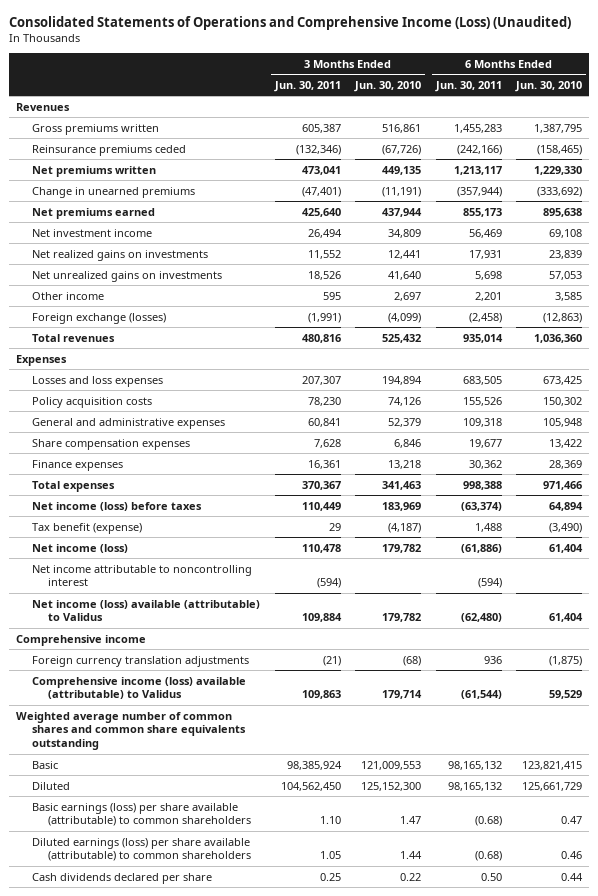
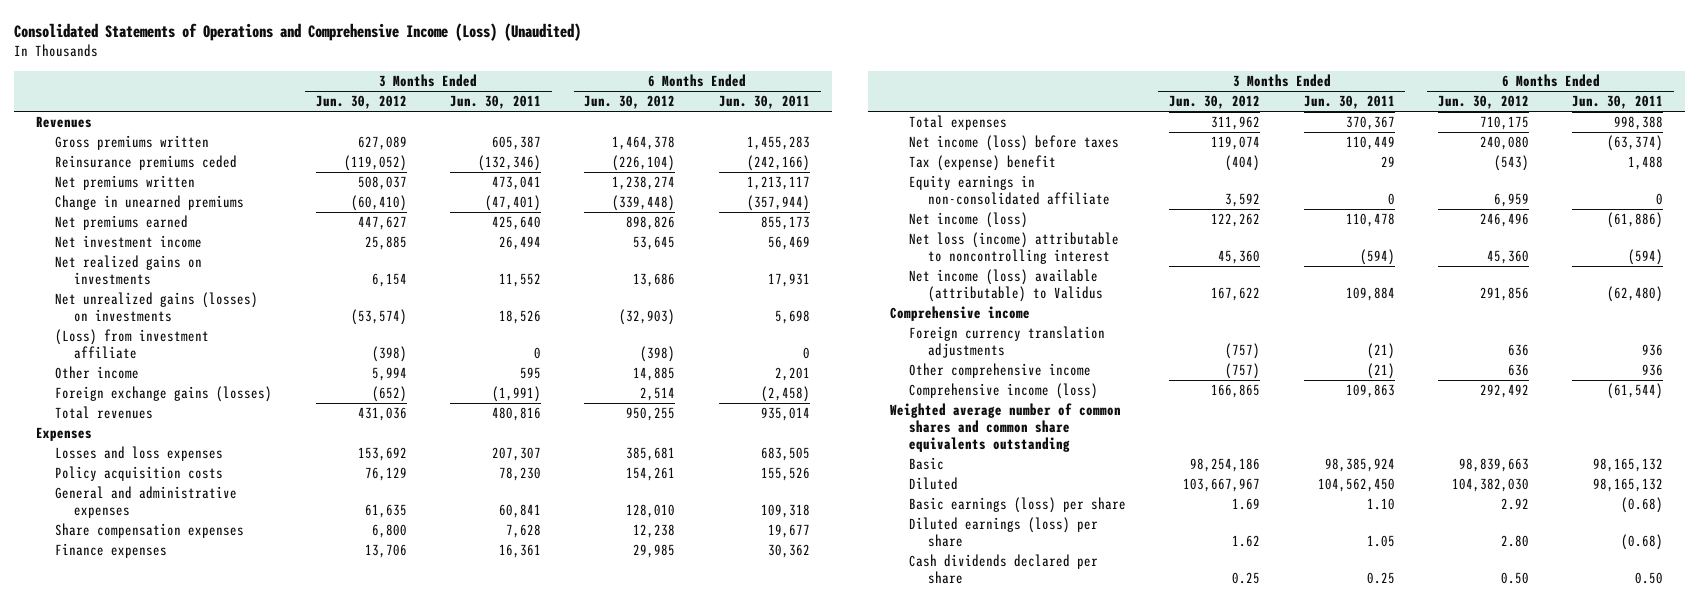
- | 3 Months Ended Jun. 30, 2011 | 3 Months Ended Jun. 30, 2010 | 6 Months Ended Jun. 30, 2011 | 6 Months Ended Jun. 30, 2010
+ | 3 Months Ended Jun. 30, 2012 | 3 Months Ended Jun. 30, 2011 | 6 Months Ended Jun. 30, 2012 | 6 Months Ended Jun. 30, 2011
- Net unrealized gains on investments | 18,526 | 41,640 | 5,698 | 57,053
+ Net unrealized gains (losses) on investments | (53,574) | 18,526 | (32,903) | 5,698
+ (Loss) from investment affiliate | (398) | 0 | (398) | 0
- Foreign exchange (losses) | (1,991) | (4,099) | (2,458) | (12,863)
+ Foreign exchange gains (losses) | (652) | (1,991) | 2,514 | (2,458)
- Tax benefit (expense) | 29 | (4,187) | 1,488 | (3,490)
+ Tax (expense) benefit | (404) | 29 | (543) | 1,488
+ Equity earnings in non-consolidated affiliate | 3,592 | 0 | 6,959 | 0
- Net income attributable to noncontrolling interest | (594) | | (594) |
+ Net loss (income) attributable to noncontrolling interest | 45,360 | (594) | 45,360 | (594)
- Comprehensive income (loss) available (attributable) to Validus | 109,863 | 179,714 | (61,544) | 59,529
+ Other comprehensive income | (757) | (21) | 636 | 936
+ Comprehensive income (loss) | 166,865 | 109,863 | 292,492 | (61,544)
- Basic earnings (loss) per share available (attributable) to common shareholders | 1.10 | 1.47 | (0.68) | 0.47
- Diluted earnings (loss) per share available (attributable) to common shareholders | 1.05 | 1.44 | (0.68) | 0.46
+ Basic earnings (loss) per share | 1.69 | 1.10 | 2.92 | (0.68)
+ Diluted earnings (loss) per share | 1.62 | 1.05 | 2.80 | (0.68)

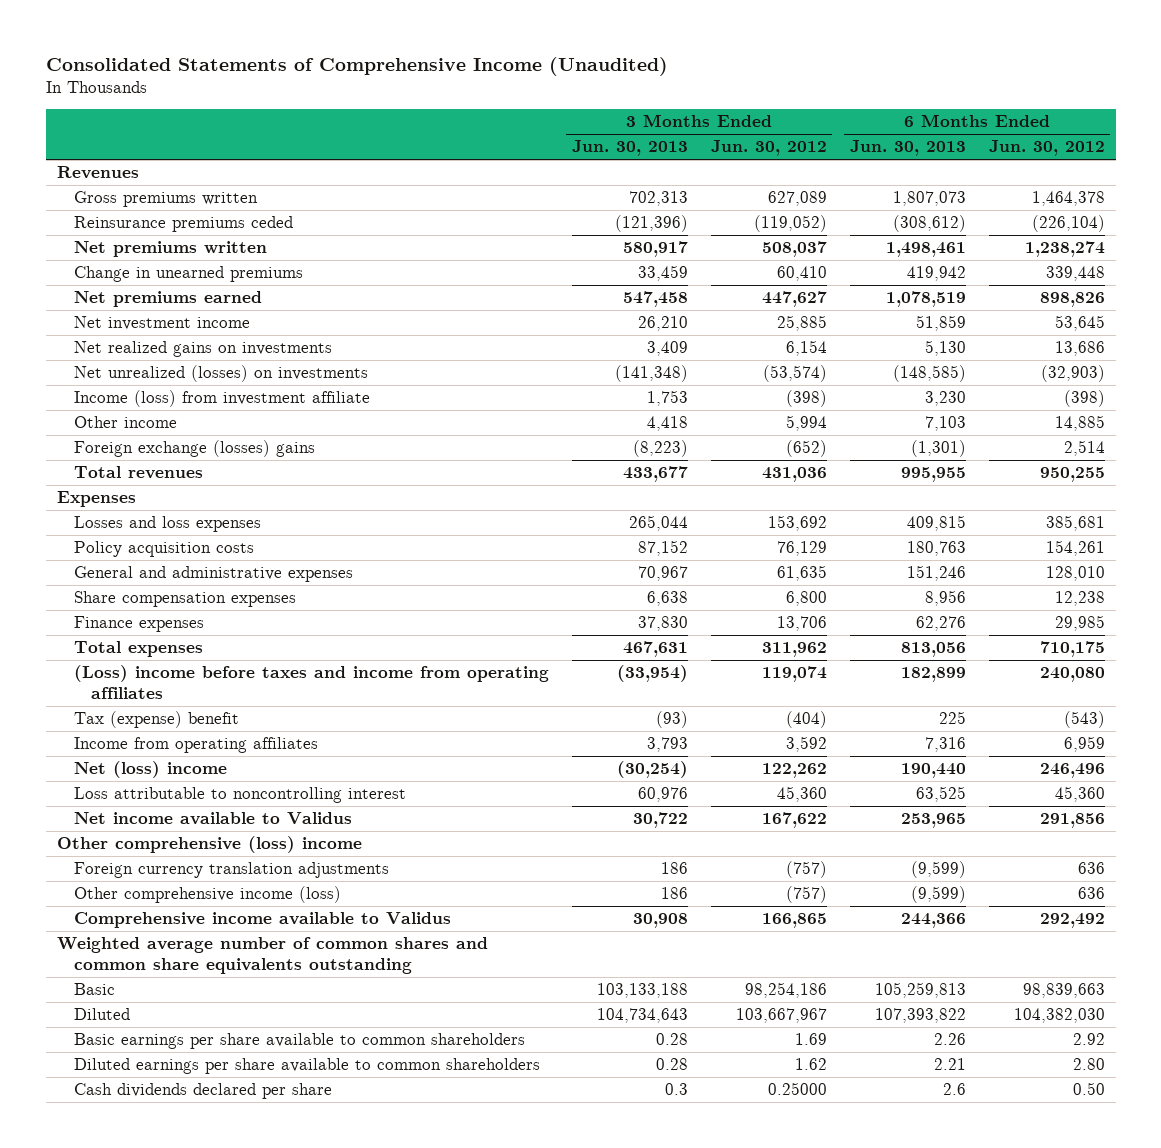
- Consolidated Statements of Operations and Comprehensive Income (Loss) (Unaudited)
+ Consolidated Statements of Comprehensive Income (Unaudited)
- | 3 Months Ended Jun. 30, 2012 | 3 Months Ended Jun. 30, 2011 | 6 Months Ended Jun. 30, 2012 | 6 Months Ended Jun. 30, 2011
+ | 3 Months Ended Jun. 30, 2013 | 3 Months Ended Jun. 30, 2012 | 6 Months Ended Jun. 30, 2013 | 6 Months Ended Jun. 30, 2012
- Change in unearned premiums | (60,410) | (47,401) | (339,448) | (357,944)
+ Change in unearned premiums | 33,459 | 60,410 | 419,942 | 339,448
- Net unrealized gains (losses) on investments | (53,574) | 18,526 | (32,903) | 5,698
- (Loss) from investment affiliate | (398) | 0 | (398) | 0
+ Net unrealized (losses) on investments | (141,348) | (53,574) | (148,585) | (32,903)
+ Income (loss) from investment affiliate | 1,753 | (398) | 3,230 | (398)
- Foreign exchange gains (losses) | (652) | (1,991) | 2,514 | (2,458)
+ Foreign exchange (losses) gains | (8,223) | (652) | (1,301) | 2,514
- Net income (loss) before taxes | 119,074 | 110,449 | 240,080 | (63,374)
+ (Loss) income before taxes and income from operating affiliates | (33,954) | 119,074 | 182,899 | 240,080
- Equity earnings in non-consolidated affiliate | 3,592 | 0 | 6,959 | 0
- Net income (loss) | 122,262 | 110,478 | 246,496 | (61,886)
- Net loss (income) attributable to noncontrolling interest | 45,360 | (594) | 45,360 | (594)
- Net income (loss) available (attributable) to Validus | 167,622 | 109,884 | 291,856 | (62,480)
- Comprehensive income
+ Income from operating affiliates | 3,793 | 3,592 | 7,316 | 6,959
+ Net (loss) income | (30,254) | 122,262 | 190,440 | 246,496
+ Loss attributable to noncontrolling interest | 60,976 | 45,360 | 63,525 | 45,360
+ Net income available to Validus | 30,722 | 167,622 | 253,965 | 291,856
+ Other comprehensive (loss) income
- Other comprehensive income | (757) | (21) | 636 | 936
- Comprehensive income (loss) | 166,865 | 109,863 | 292,492 | (61,544)
+ Other comprehensive income (loss) | 186 | (757) | (9,599) | 636
+ Comprehensive income available to Validus | 30,908 | 166,865 | 244,366 | 292,492
- Basic earnings (loss) per share | 1.69 | 1.10 | 2.92 | (0.68)
- Diluted earnings (loss) per share | 1.62 | 1.05 | 2.80 | (0.68)
- Cash dividends declared per share | 0.25 | 0.25 | 0.50 | 0.50
+ Basic earnings per share available to common shareholders | 0.28 | 1.69 | 2.26 | 2.92
+ Diluted earnings per share available to common shareholders | 0.28 | 1.62 | 2.21 | 2.80
+ Cash dividends declared per share | 0.3 | 0.25000 | 2.6 | 0.50

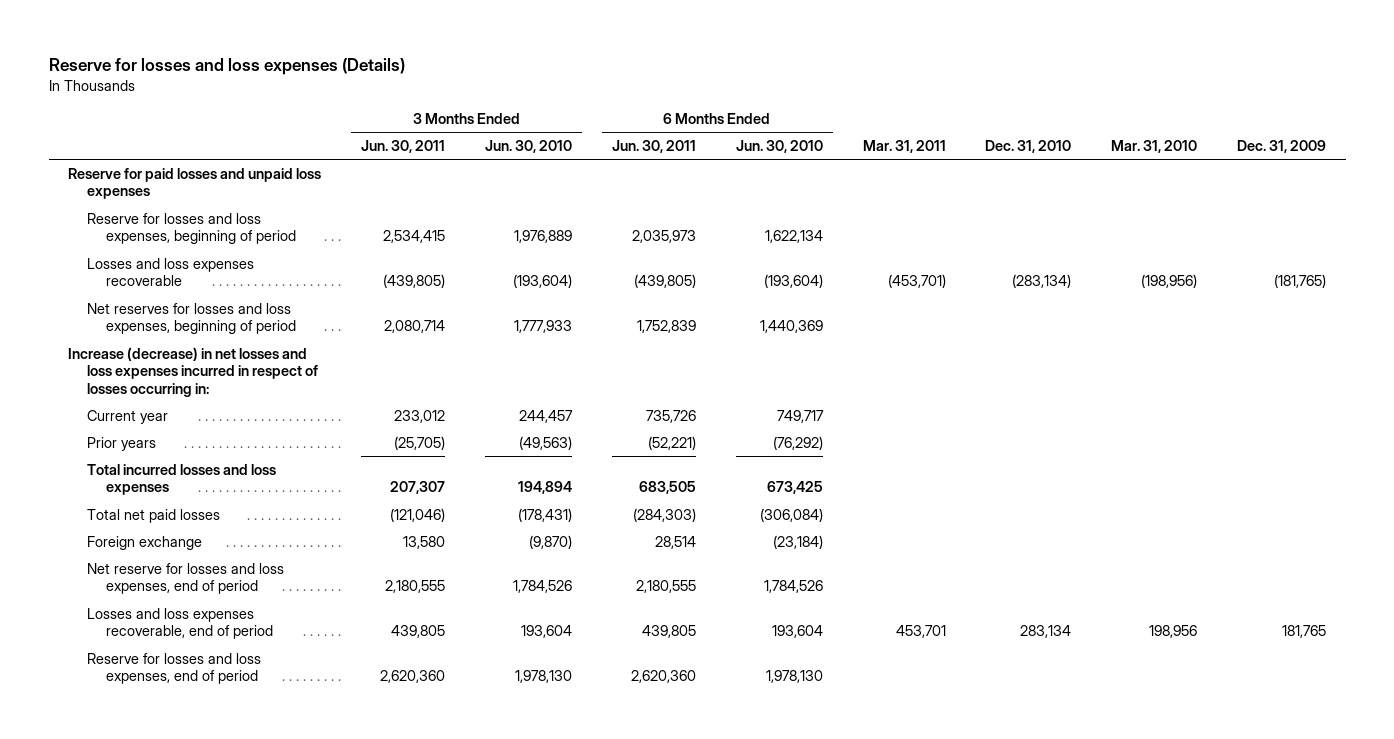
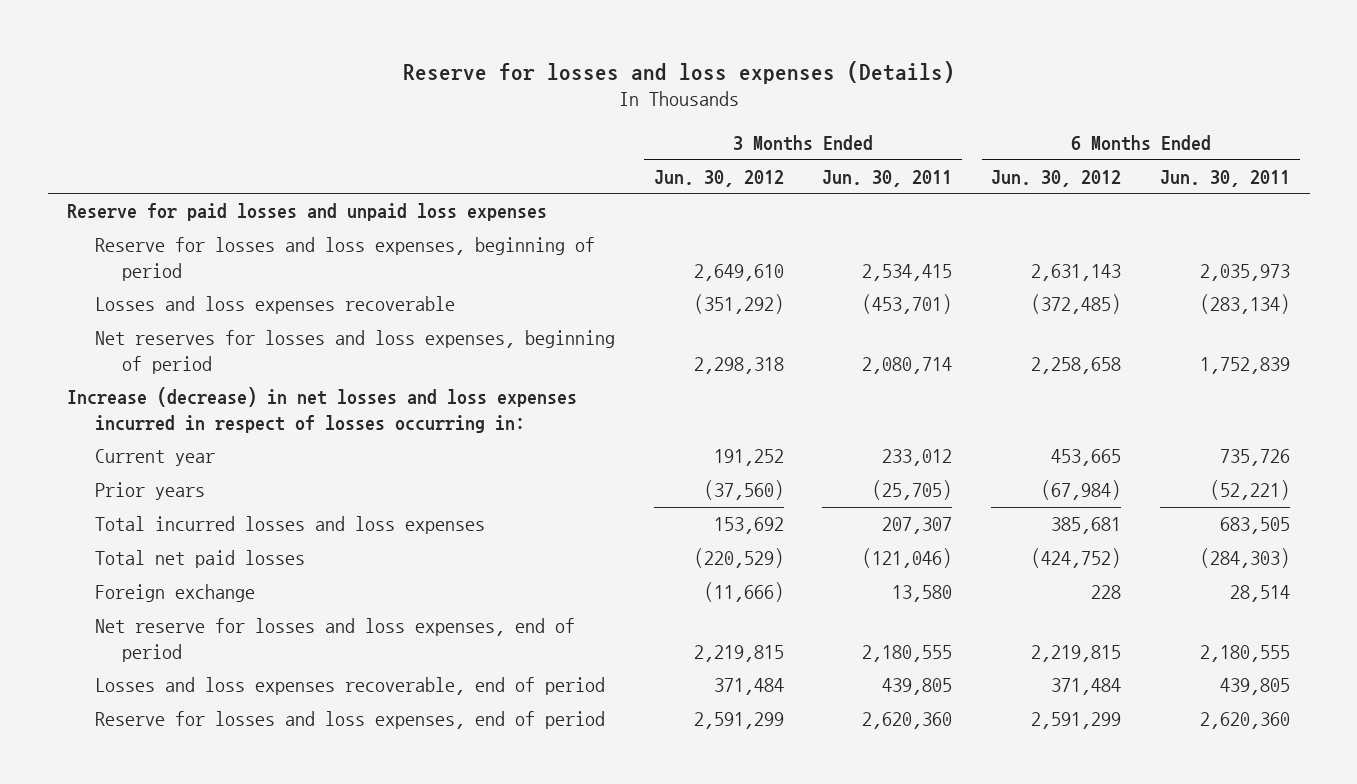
- | 3 Months Ended Jun. 30, 2011 | 3 Months Ended Jun. 30, 2010 | 6 Months Ended Jun. 30, 2011 | 6 Months Ended Jun. 30, 2010 | Mar. 31, 2011 | Dec. 31, 2010 | Mar. 31, 2010 | Dec. 31, 2009
+ | 3 Months Ended Jun. 30, 2012 | 3 Months Ended Jun. 30, 2011 | 6 Months Ended Jun. 30, 2012 | 6 Months Ended Jun. 30, 2011
- Losses and loss expenses recoverable | (439,805) | (193,604) | (439,805) | (193,604) | (453,701) | (283,134) | (198,956) | (181,765)
+ Losses and loss expenses recoverable | (351,292) | (453,701) | (372,485) | (283,134)

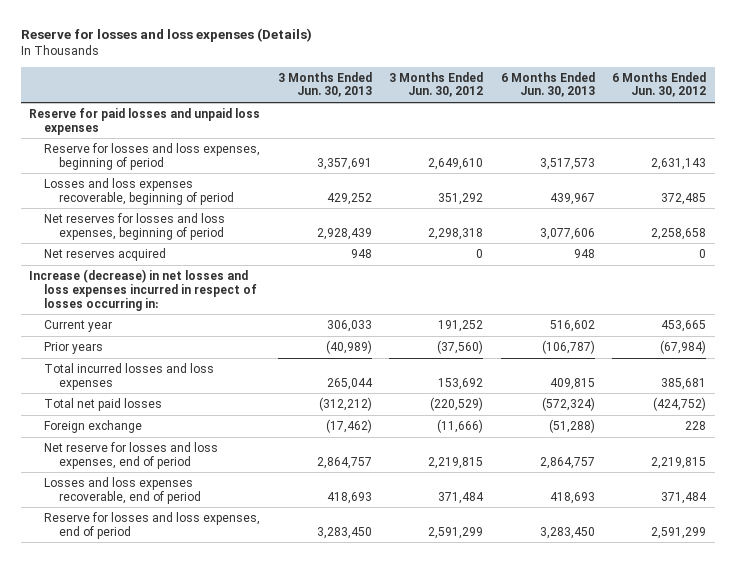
- | 3 Months Ended Jun. 30, 2012 | 3 Months Ended Jun. 30, 2011 | 6 Months Ended Jun. 30, 2012 | 6 Months Ended Jun. 30, 2011
+ | 3 Months Ended Jun. 30, 2013 | 3 Months Ended Jun. 30, 2012 | 6 Months Ended Jun. 30, 2013 | 6 Months Ended Jun. 30, 2012
- Losses and loss expenses recoverable | (351,292) | (453,701) | (372,485) | (283,134)
+ Losses and loss expenses recoverable, beginning of period | 429,252 | 351,292 | 439,967 | 372,485
+ Net reserves acquired | 948 | 0 | 948 | 0

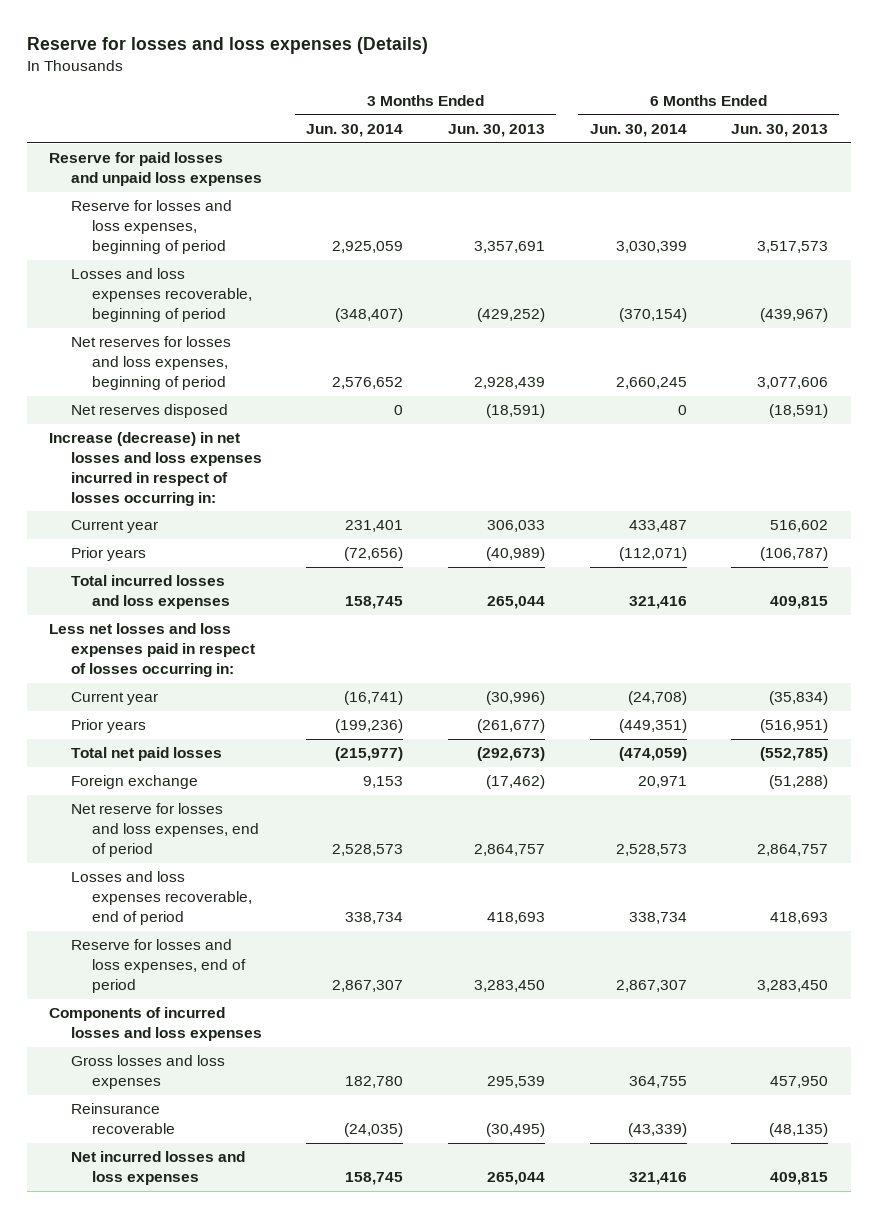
- | 3 Months Ended Jun. 30, 2013 | 3 Months Ended Jun. 30, 2012 | 6 Months Ended Jun. 30, 2013 | 6 Months Ended Jun. 30, 2012
+ | 3 Months Ended Jun. 30, 2014 | 3 Months Ended Jun. 30, 2013 | 6 Months Ended Jun. 30, 2014 | 6 Months Ended Jun. 30, 2013
- Losses and loss expenses recoverable, beginning of period | 429,252 | 351,292 | 439,967 | 372,485
+ Losses and loss expenses recoverable, beginning of period | (348,407) | (429,252) | (370,154) | (439,967)
- Net reserves acquired | 948 | 0 | 948 | 0
+ Net reserves disposed | 0 | (18,591) | 0 | (18,591)
- Total net paid losses | (312,212) | (220,529) | (572,324) | (424,752)
+ Less net losses and loss expenses paid in respect of losses occurring in:
+ Current year | (16,741) | (30,996) | (24,708) | (35,834)
+ Prior years | (199,236) | (261,677) | (449,351) | (516,951)
+ Total net paid losses | (215,977) | (292,673) | (474,059) | (552,785)
+ Components of incurred losses and loss expenses
+ Gross losses and loss expenses | 182,780 | 295,539 | 364,755 | 457,950
+ Reinsurance recoverable | (24,035) | (30,495) | (43,339) | (48,135)
+ Net incurred losses and loss expenses | 158,745 | 265,044 | 321,416 | 409,815

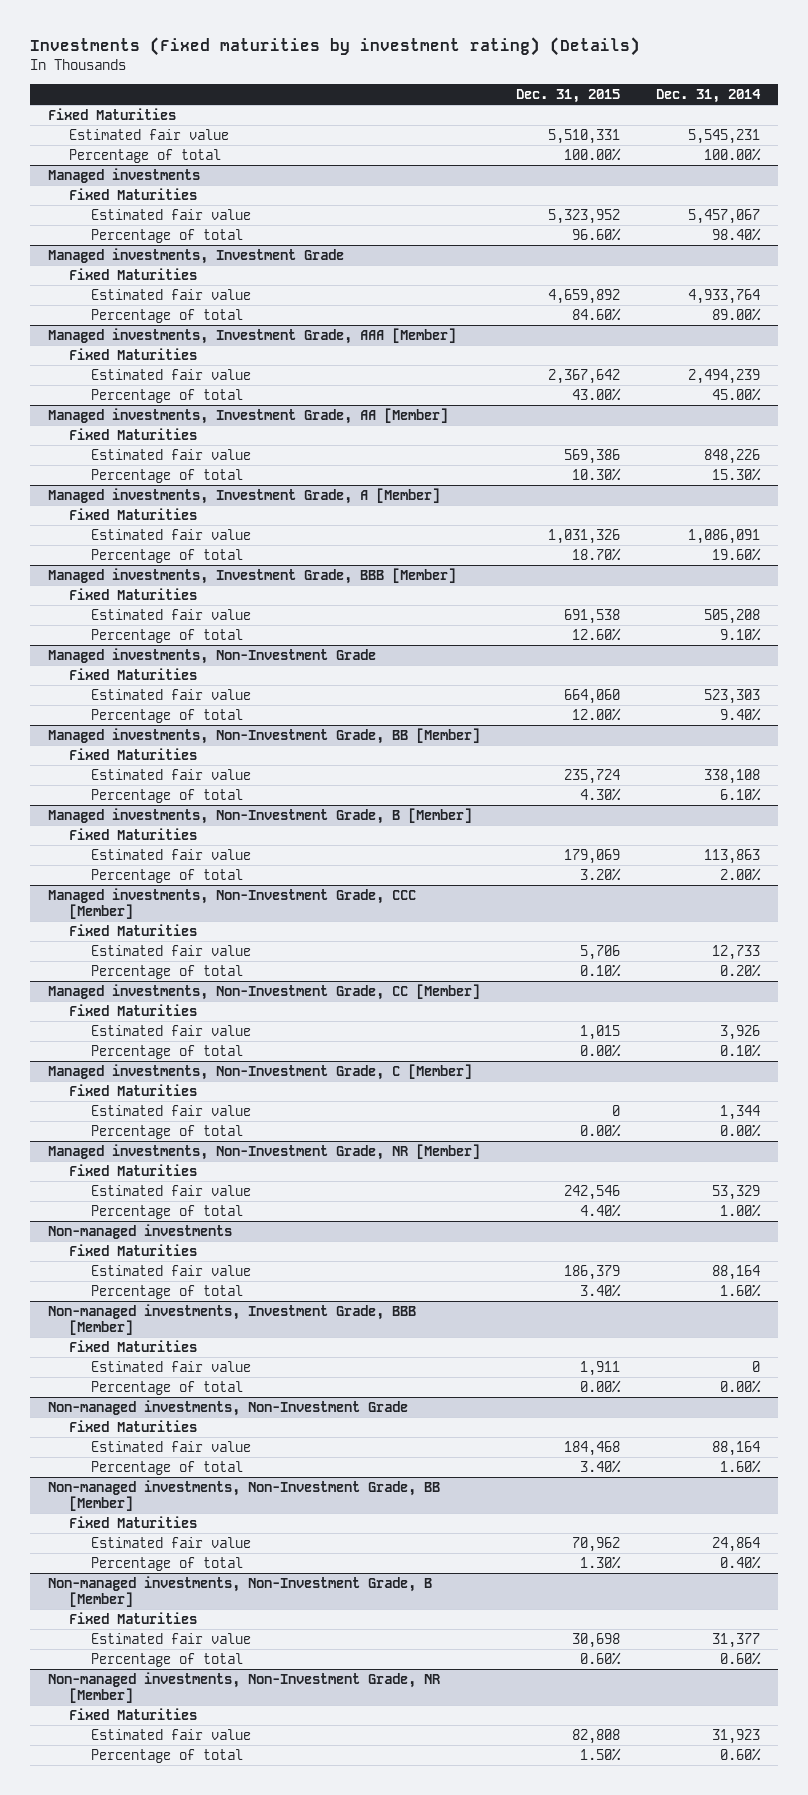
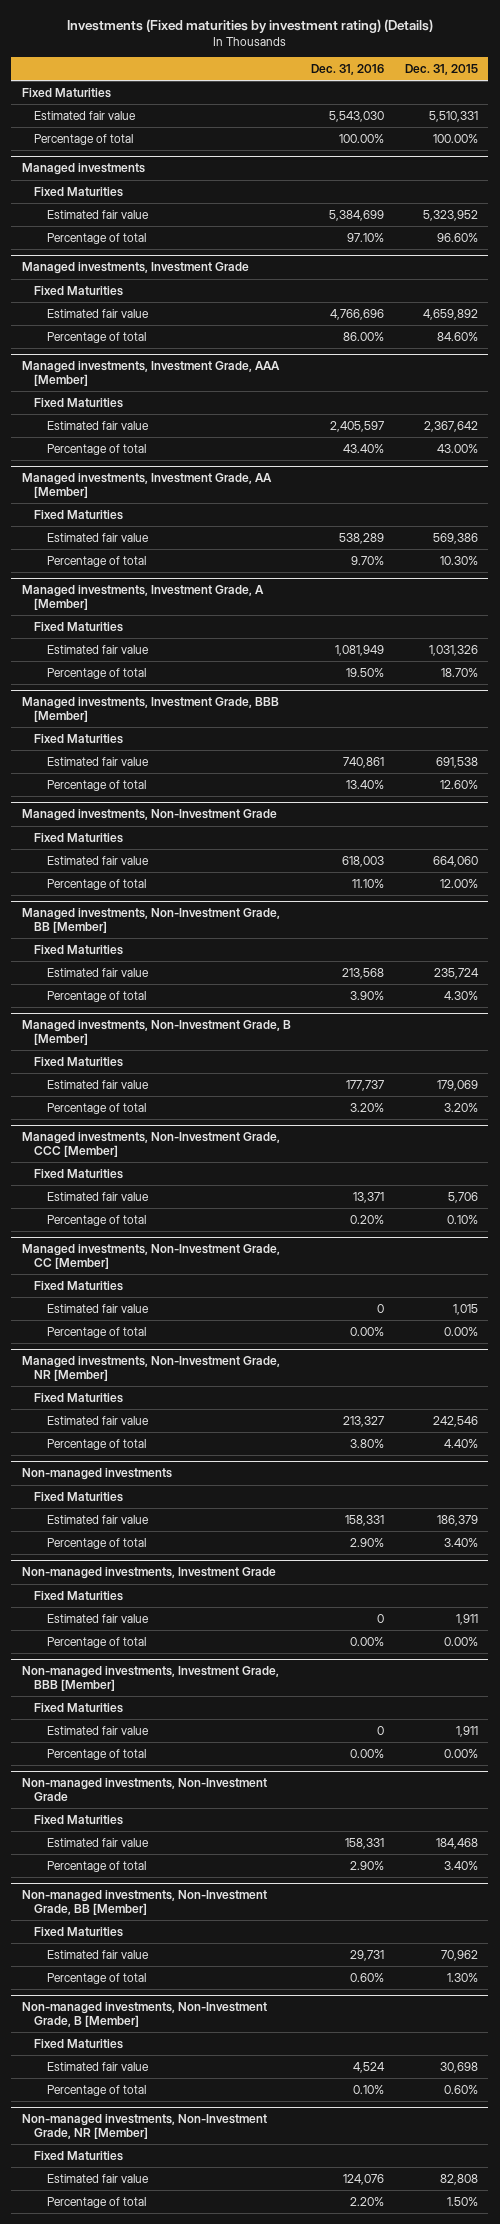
- | Dec. 31, 2015 | Dec. 31, 2014
+ | Dec. 31, 2016 | Dec. 31, 2015
- Managed investments, Non-Investment Grade, C [Member]
- Fixed Maturities
- Estimated fair value | 0 | 1,344
- Percentage of total | 0.00% | 0.00%
+ Non-managed investments, Investment Grade
+ Fixed Maturities
+ Estimated fair value | 0 | 1,911
+ Percentage of total | 0.00% | 0.00%

